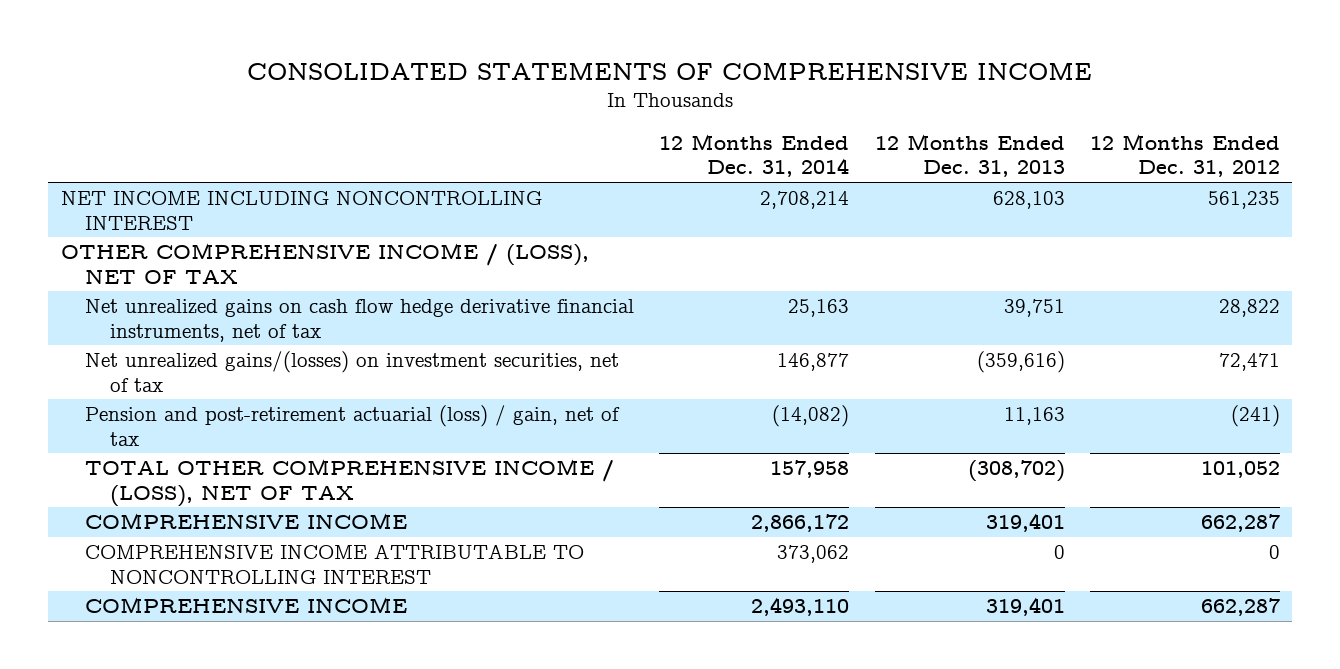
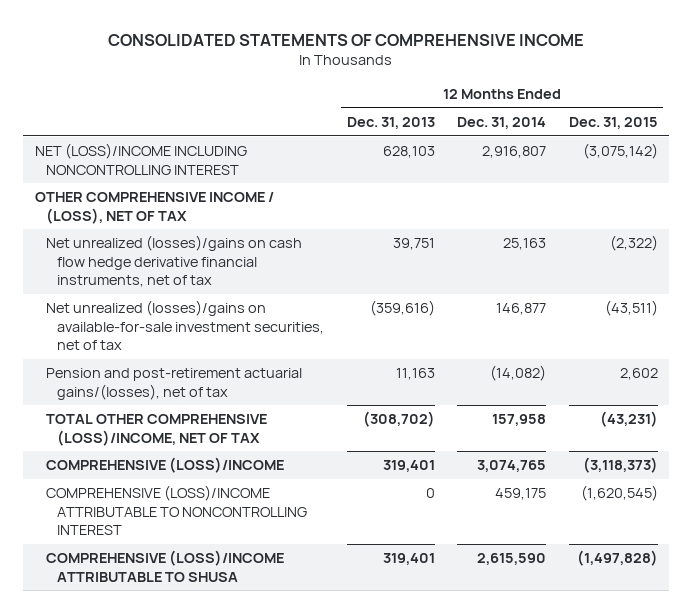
- | 12 Months Ended Dec. 31, 2014 | 12 Months Ended Dec. 31, 2013 | 12 Months Ended Dec. 31, 2012
+ | 12 Months Ended Dec. 31, 2013 | 12 Months Ended Dec. 31, 2014 | 12 Months Ended Dec. 31, 2015
- NET INCOME INCLUDING NONCONTROLLING INTEREST | 2,708,214 | 628,103 | 561,235
+ NET (LOSS)/INCOME INCLUDING NONCONTROLLING INTEREST | 628,103 | 2,916,807 | (3,075,142)
- Net unrealized gains on cash flow hedge derivative financial instruments, net of tax | 25,163 | 39,751 | 28,822
- Net unrealized gains/(losses) on investment securities, net of tax | 146,877 | (359,616) | 72,471
- Pension and post-retirement actuarial (loss) / gain, net of tax | (14,082) | 11,163 | (241)
- TOTAL OTHER COMPREHENSIVE INCOME / (LOSS), NET OF TAX | 157,958 | (308,702) | 101,052
- COMPREHENSIVE INCOME | 2,866,172 | 319,401 | 662,287
- COMPREHENSIVE INCOME ATTRIBUTABLE TO NONCONTROLLING INTEREST | 373,062 | 0 | 0
- COMPREHENSIVE INCOME | 2,493,110 | 319,401 | 662,287
+ Net unrealized (losses)/gains on cash flow hedge derivative financial instruments, net of tax | 39,751 | 25,163 | (2,322)
+ Net unrealized (losses)/gains on available-for-sale investment securities, net of tax | (359,616) | 146,877 | (43,511)
+ Pension and post-retirement actuarial gains/(losses), net of tax | 11,163 | (14,082) | 2,602
+ TOTAL OTHER COMPREHENSIVE (LOSS)/INCOME, NET OF TAX | (308,702) | 157,958 | (43,231)
+ COMPREHENSIVE (LOSS)/INCOME | 319,401 | 3,074,765 | (3,118,373)
+ COMPREHENSIVE (LOSS)/INCOME ATTRIBUTABLE TO NONCONTROLLING INTEREST | 0 | 459,175 | (1,620,545)
+ COMPREHENSIVE (LOSS)/INCOME ATTRIBUTABLE TO SHUSA | 319,401 | 2,615,590 | (1,497,828)

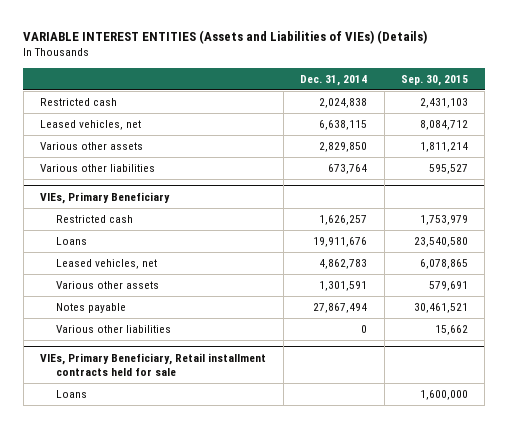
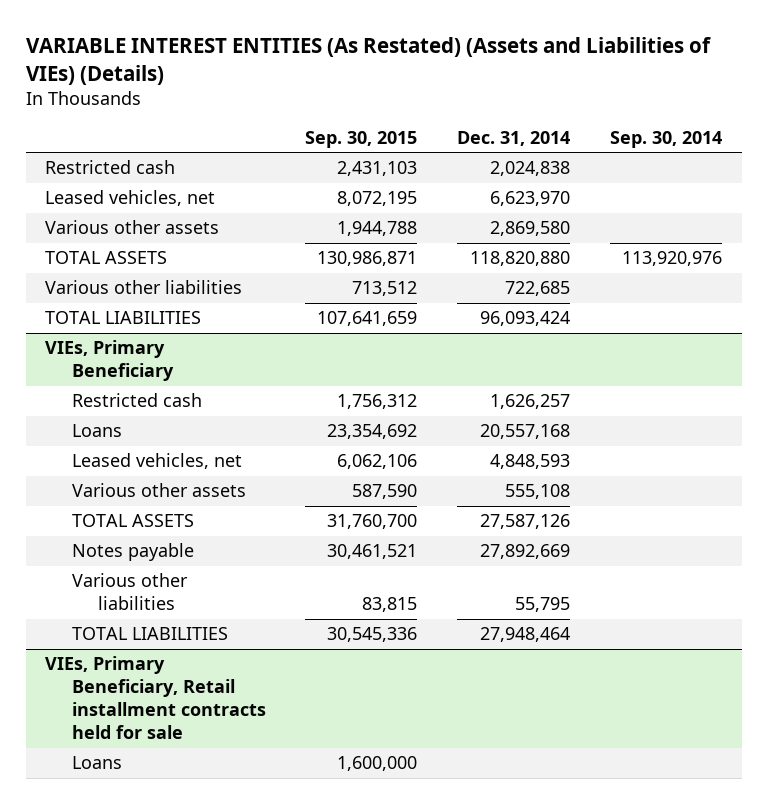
- VARIABLE INTEREST ENTITIES (Assets and Liabilities of VIEs) (Details)
+ VARIABLE INTEREST ENTITIES (As Restated) (Assets and Liabilities of VIEs) (Details)
- | Dec. 31, 2014 | Sep. 30, 2015
+ | Sep. 30, 2015 | Dec. 31, 2014 | Sep. 30, 2014
- Leased vehicles, net | 6,638,115 | 8,084,712
- Various other assets | 2,829,850 | 1,811,214
- Various other liabilities | 673,764 | 595,527
+ Leased vehicles, net | 8,072,195 | 6,623,970 |
+ Various other assets | 1,944,788 | 2,869,580 |
+ TOTAL ASSETS | 130,986,871 | 118,820,880 | 113,920,976
+ Various other liabilities | 713,512 | 722,685 |
+ TOTAL LIABILITIES | 107,641,659 | 96,093,424 |
@ VIEs, Primary Beneficiary
- Restricted cash | 1,626,257 | 1,753,979
- Loans | 19,911,676 | 23,540,580
- Leased vehicles, net | 4,862,783 | 6,078,865
- Various other assets | 1,301,591 | 579,691
- Notes payable | 27,867,494 | 30,461,521
- Various other liabilities | 0 | 15,662
+ Restricted cash | 1,756,312 | 1,626,257 |
+ Loans | 23,354,692 | 20,557,168 |
+ Leased vehicles, net | 6,062,106 | 4,848,593 |
+ Various other assets | 587,590 | 555,108 |
+ TOTAL ASSETS | 31,760,700 | 27,587,126 |
+ Notes payable | 30,461,521 | 27,892,669 |
+ Various other liabilities | 83,815 | 55,795 |
+ TOTAL LIABILITIES | 30,545,336 | 27,948,464 |

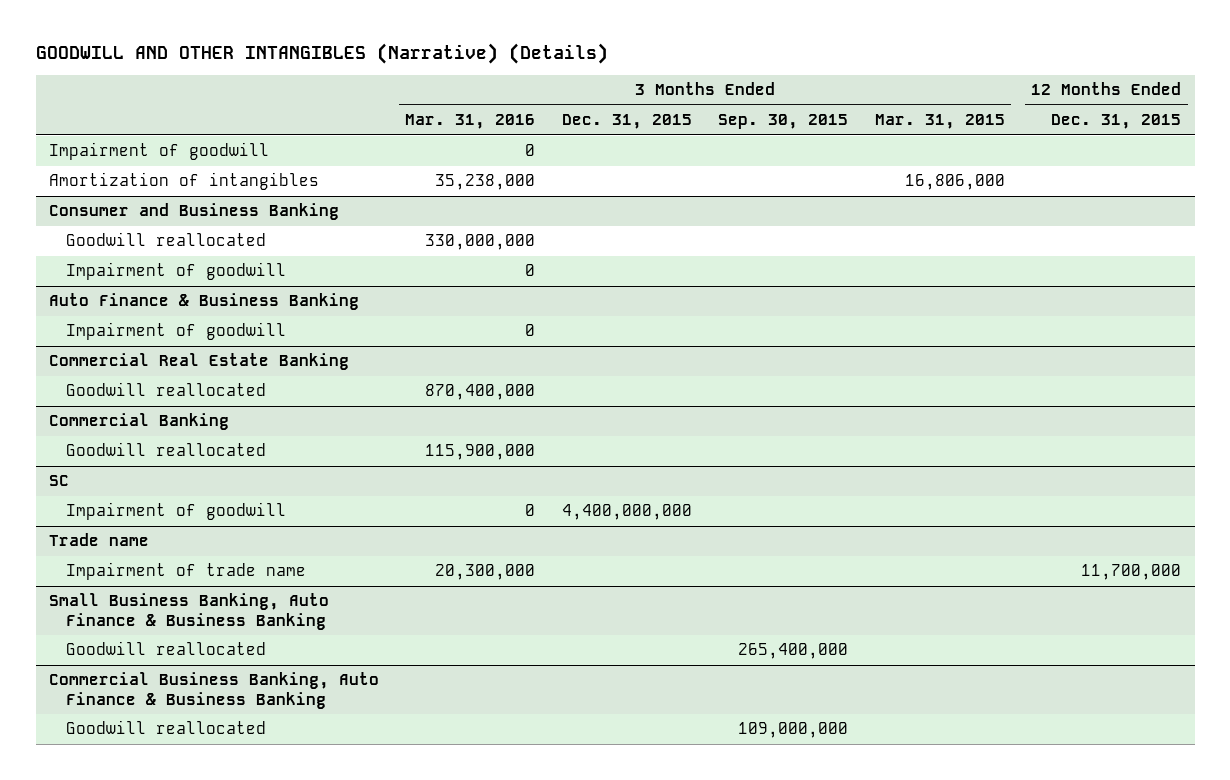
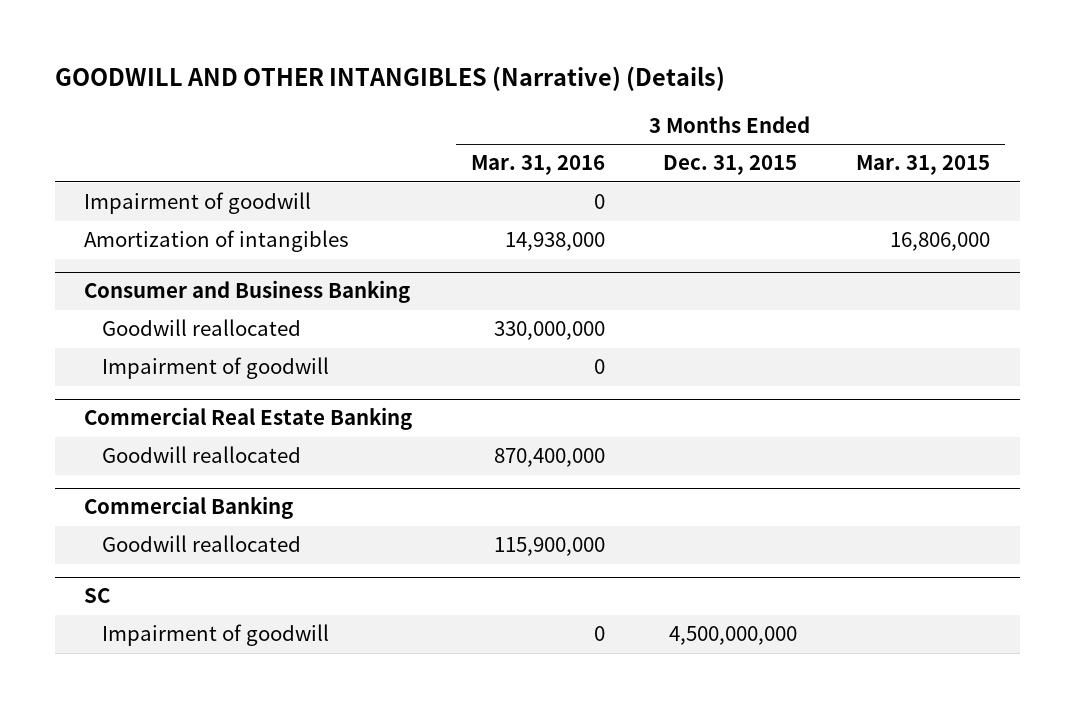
- | 3 Months Ended Mar. 31, 2016 | 3 Months Ended Dec. 31, 2015 | 3 Months Ended Sep. 30, 2015 | 3 Months Ended Mar. 31, 2015 | 12 Months Ended Dec. 31, 2015
+ | 3 Months Ended Mar. 31, 2016 | 3 Months Ended Dec. 31, 2015 | 3 Months Ended Mar. 31, 2015
- Amortization of intangibles | 35,238,000 | | | 16,806,000 |
+ Amortization of intangibles | 14,938,000 | | 16,806,000
- Auto Finance & Business Banking
- Impairment of goodwill | 0 | | | |
@ SC
- Impairment of goodwill | 0 | 4,400,000,000 | | |
- Trade name
- Impairment of trade name | 20,300,000 | | | | 11,700,000
- Small Business Banking, Auto Finance & Business Banking
- Goodwill reallocated | | | 265,400,000 | |
- Commercial Business Banking, Auto Finance & Business Banking
- Goodwill reallocated | | | 109,000,000 | |
@ SC
+ Impairment of goodwill | 0 | 4,500,000,000 |

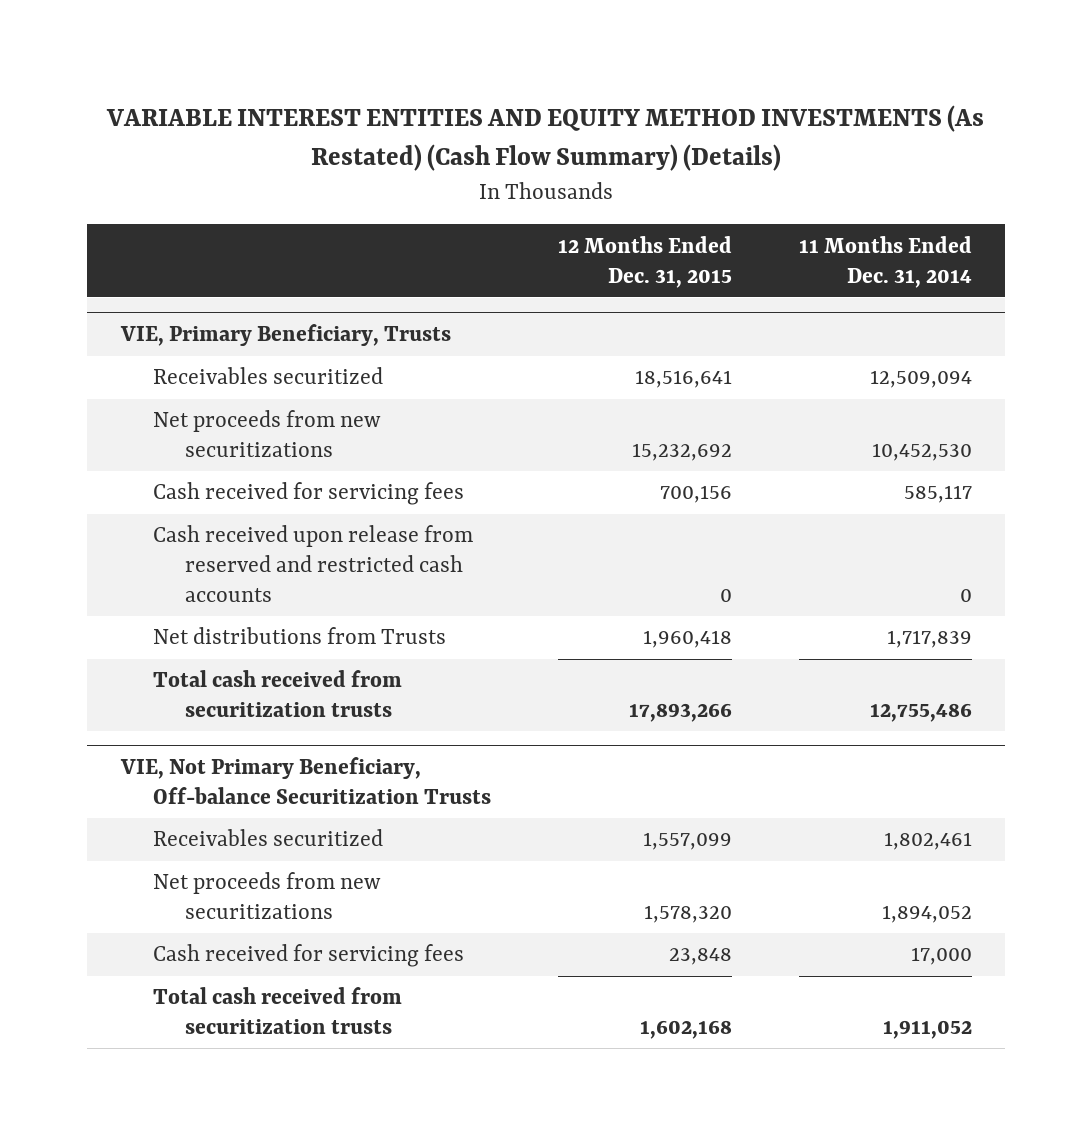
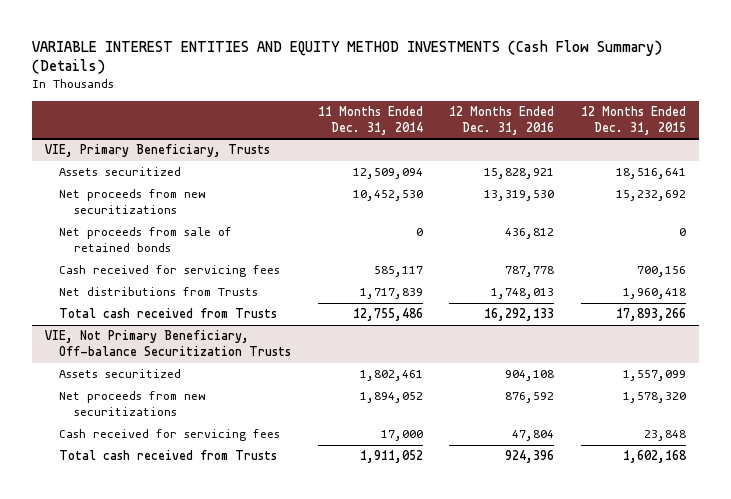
- VARIABLE INTEREST ENTITIES AND EQUITY METHOD INVESTMENTS (As Restated) (Cash Flow Summary) (Details)
+ VARIABLE INTEREST ENTITIES AND EQUITY METHOD INVESTMENTS (Cash Flow Summary) (Details)
- | 12 Months Ended Dec. 31, 2015 | 11 Months Ended Dec. 31, 2014
+ | 11 Months Ended Dec. 31, 2014 | 12 Months Ended Dec. 31, 2016 | 12 Months Ended Dec. 31, 2015
@ VIE, Primary Beneficiary, Trusts
- Receivables securitized | 18,516,641 | 12,509,094
+ Assets securitized | 12,509,094 | 15,828,921 | 18,516,641
+ Net proceeds from sale of retained bonds | 0 | 436,812 | 0
- Cash received upon release from reserved and restricted cash accounts | 0 | 0
- Total cash received from securitization trusts | 17,893,266 | 12,755,486
+ Total cash received from Trusts | 12,755,486 | 16,292,133 | 17,893,266
@ VIE, Not Primary Beneficiary, Off-balance Securitization Trusts
- Receivables securitized | 1,557,099 | 1,802,461
+ Assets securitized | 1,802,461 | 904,108 | 1,557,099
- Total cash received from securitization trusts | 1,602,168 | 1,911,052
+ Total cash received from Trusts | 1,911,052 | 924,396 | 1,602,168

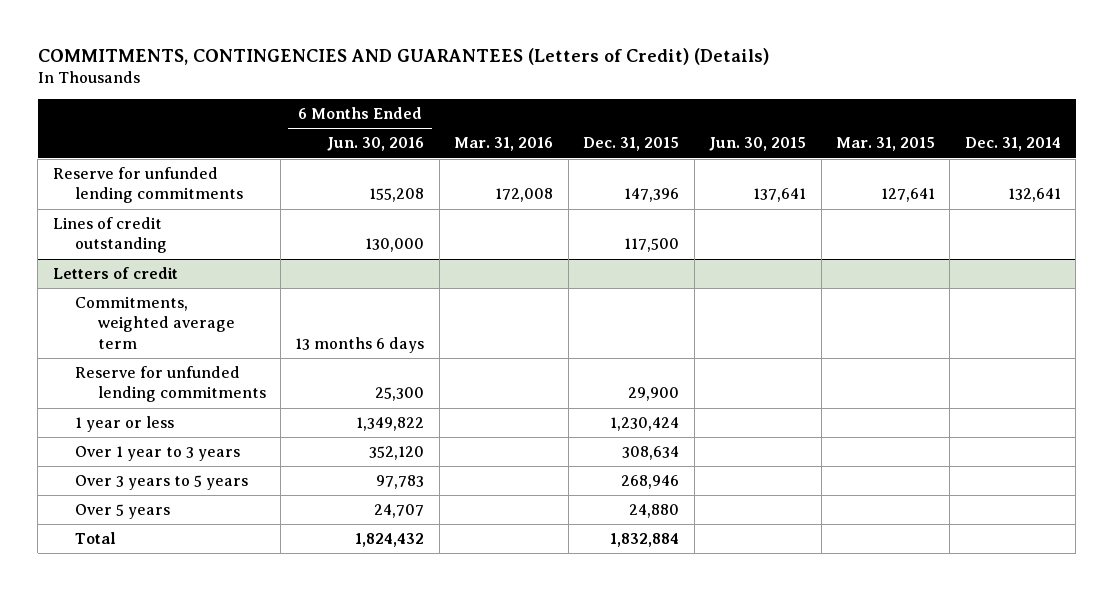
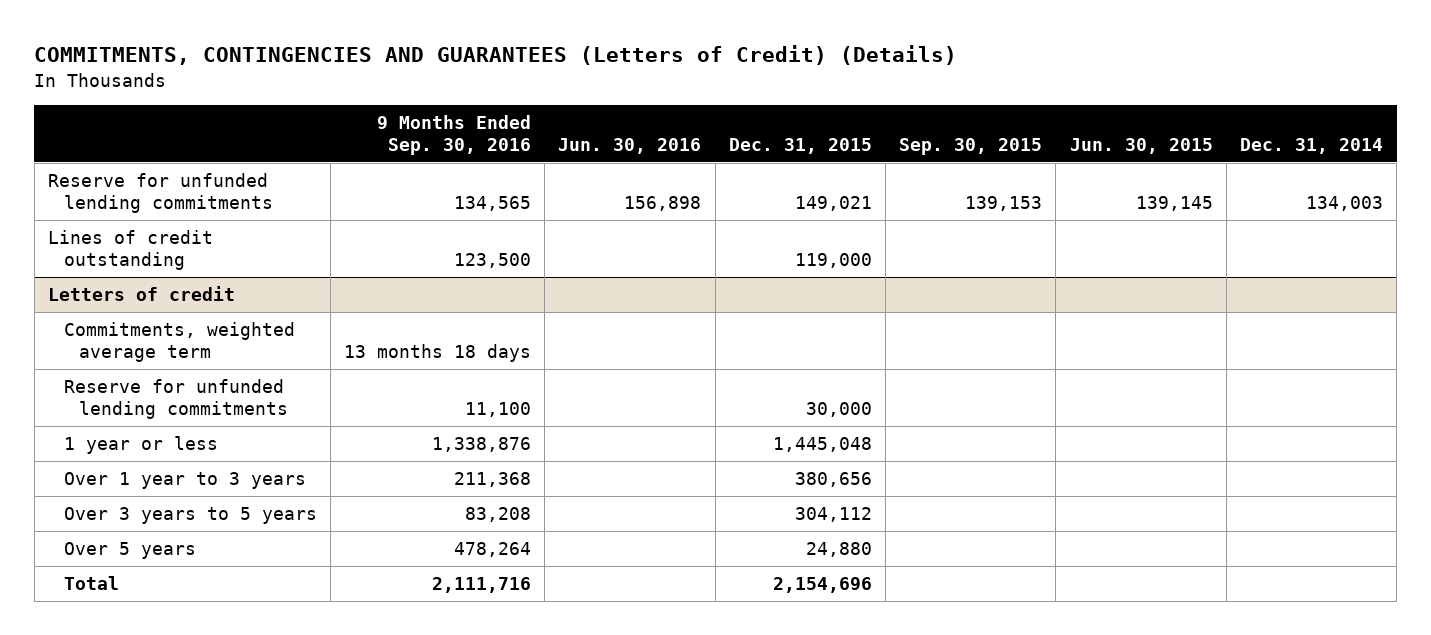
- | 6 Months Ended Jun. 30, 2016 | Mar. 31, 2016 | Dec. 31, 2015 | Jun. 30, 2015 | Mar. 31, 2015 | Dec. 31, 2014
+ | 9 Months Ended Sep. 30, 2016 | Jun. 30, 2016 | Dec. 31, 2015 | Sep. 30, 2015 | Jun. 30, 2015 | Dec. 31, 2014
- Reserve for unfunded lending commitments | 155,208 | 172,008 | 147,396 | 137,641 | 127,641 | 132,641
- Lines of credit outstanding | 130,000 | | 117,500 | | |
+ Reserve for unfunded lending commitments | 134,565 | 156,898 | 149,021 | 139,153 | 139,145 | 134,003
+ Lines of credit outstanding | 123,500 | | 119,000 | | |
@ Letters of credit
- Reserve for unfunded lending commitments | 25,300 | | 29,900 | | |
- 1 year or less | 1,349,822 | | 1,230,424 | | |
- Over 1 year to 3 years | 352,120 | | 308,634 | | |
- Over 3 years to 5 years | 97,783 | | 268,946 | | |
+ Reserve for unfunded lending commitments | 11,100 | | 30,000 | | |
+ 1 year or less | 1,338,876 | | 1,445,048 | | |
+ Over 1 year to 3 years | 211,368 | | 380,656 | | |
+ Over 3 years to 5 years | 83,208 | | 304,112 | | |
- Total | 1,824,432 | | 1,832,884 | | |
+ Total | 2,111,716 | | 2,154,696 | | |

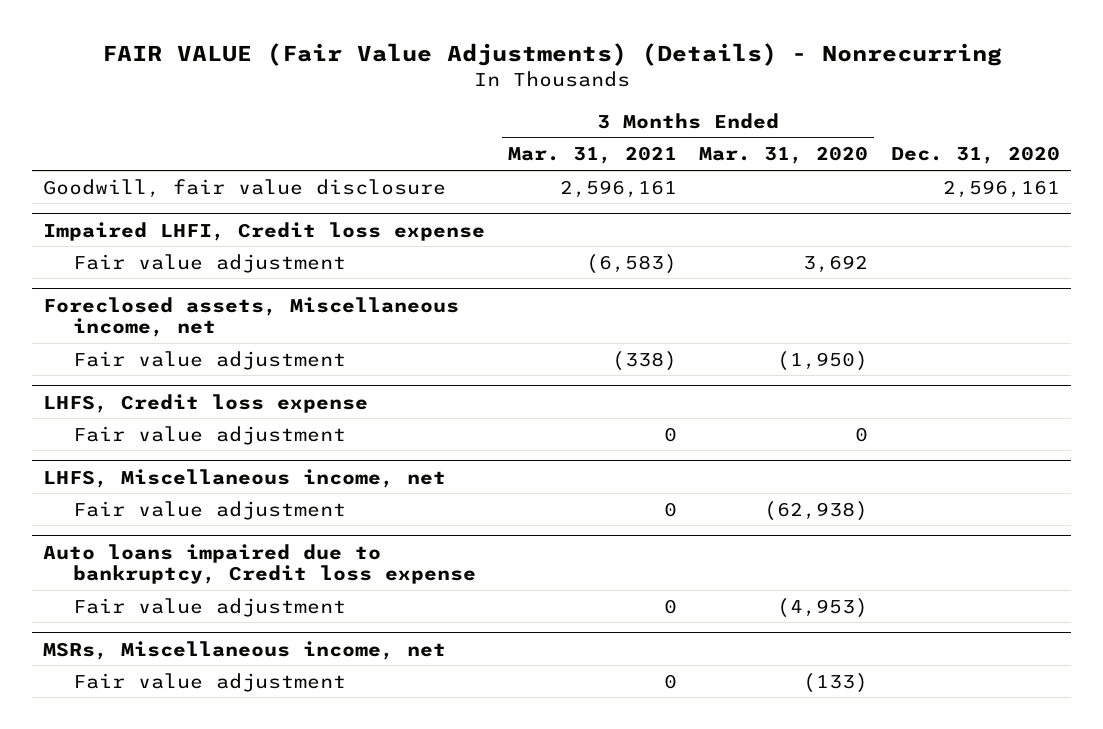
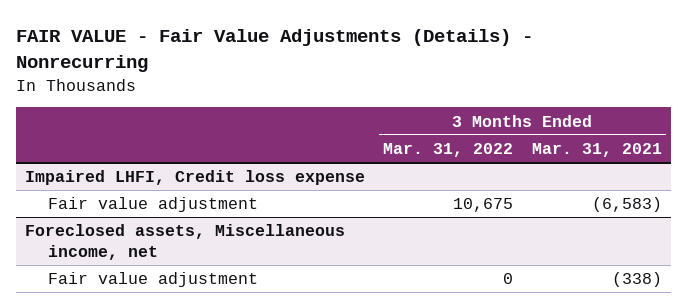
- FAIR VALUE (Fair Value Adjustments) (Details) - Nonrecurring
+ FAIR VALUE - Fair Value Adjustments (Details) - Nonrecurring
- | 3 Months Ended Mar. 31, 2021 | 3 Months Ended Mar. 31, 2020 | Dec. 31, 2020
+ | 3 Months Ended Mar. 31, 2022 | 3 Months Ended Mar. 31, 2021
- Goodwill, fair value disclosure | 2,596,161 | | 2,596,161
- LHFS, Credit loss expense
- Fair value adjustment | 0 | 0 |
- LHFS, Miscellaneous income, net
- Fair value adjustment | 0 | (62,938) |
- Auto loans impaired due to bankruptcy, Credit loss expense
- Fair value adjustment | 0 | (4,953) |
- MSRs, Miscellaneous income, net
- Fair value adjustment | 0 | (133) |

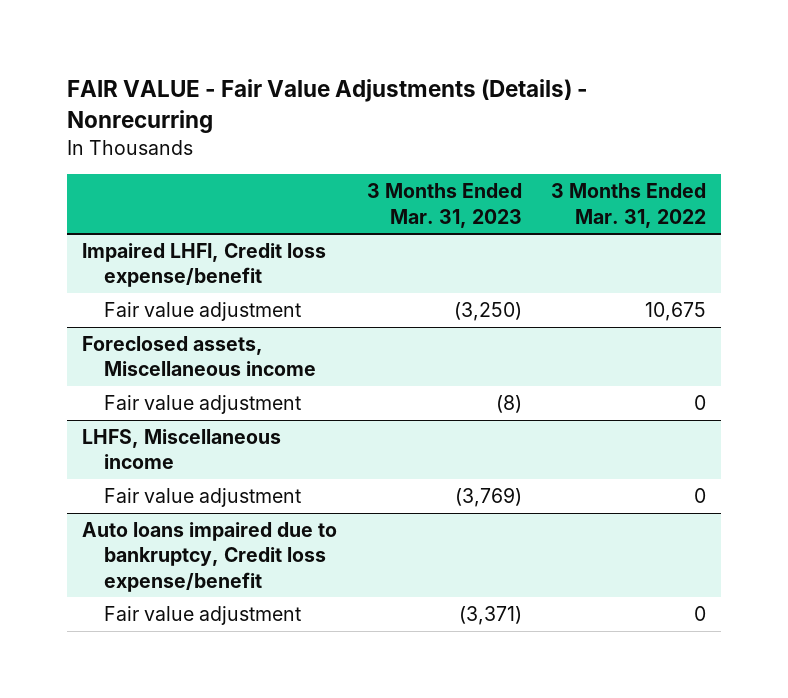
- | 3 Months Ended Mar. 31, 2022 | 3 Months Ended Mar. 31, 2021
+ | 3 Months Ended Mar. 31, 2023 | 3 Months Ended Mar. 31, 2022
- Impaired LHFI, Credit loss expense
+ Impaired LHFI, Credit loss expense/benefit
- Foreclosed assets, Miscellaneous income, net
+ Foreclosed assets, Miscellaneous income
+ LHFS, Miscellaneous income
+ Fair value adjustment | (3,769) | 0
+ Auto loans impaired due to bankruptcy, Credit loss expense/benefit
+ Fair value adjustment | (3,371) | 0

